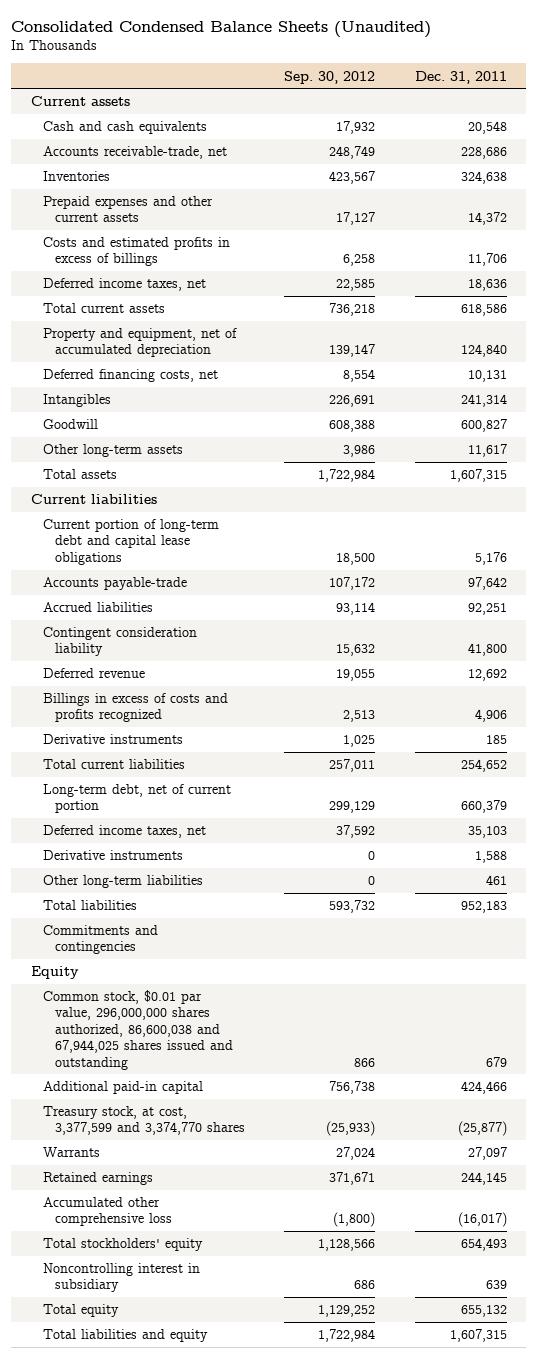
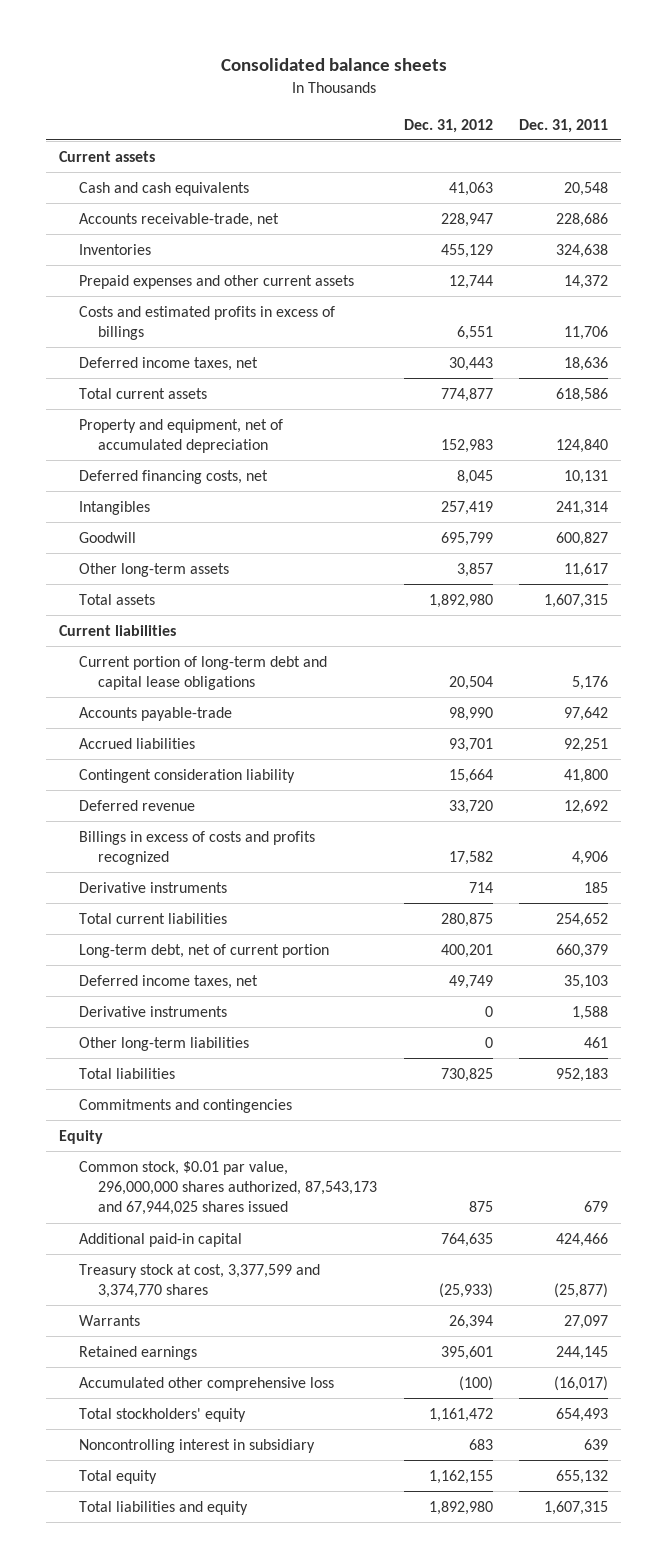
- Consolidated Condensed Balance Sheets (Unaudited)
+ Consolidated balance sheets
- | Sep. 30, 2012 | Dec. 31, 2011
+ | Dec. 31, 2012 | Dec. 31, 2011
- Common stock, $0.01 par value, 296,000,000 shares authorized, 86,600,038 and 67,944,025 shares issued and outstanding | 866 | 679
+ Common stock, $0.01 par value, 296,000,000 shares authorized, 87,543,173 and 67,944,025 shares issued | 875 | 679
- Treasury stock, at cost, 3,377,599 and 3,374,770 shares | (25,933) | (25,877)
+ Treasury stock at cost, 3,377,599 and 3,374,770 shares | (25,933) | (25,877)

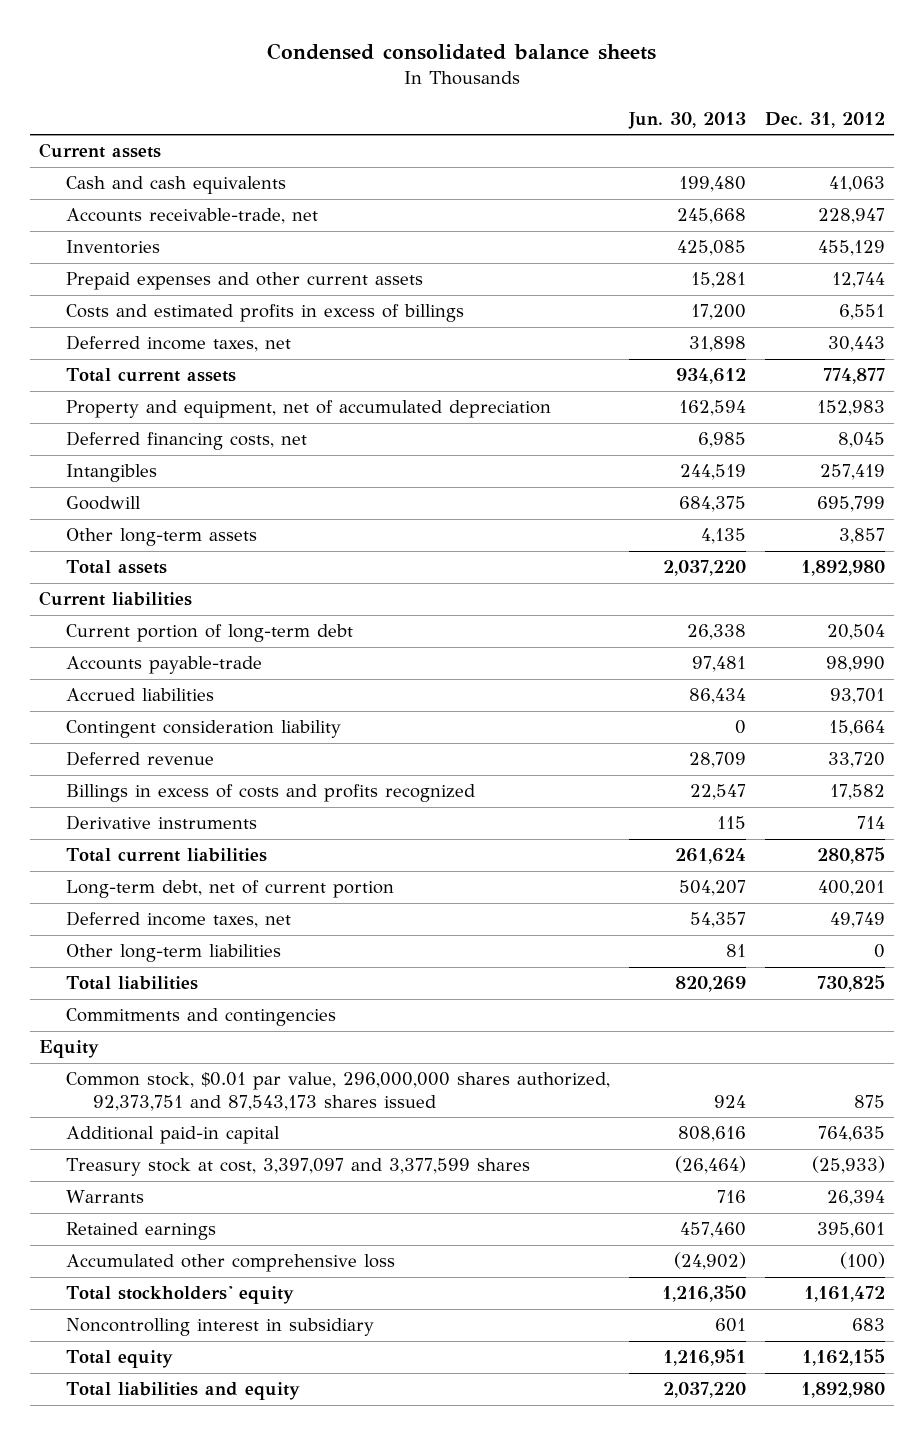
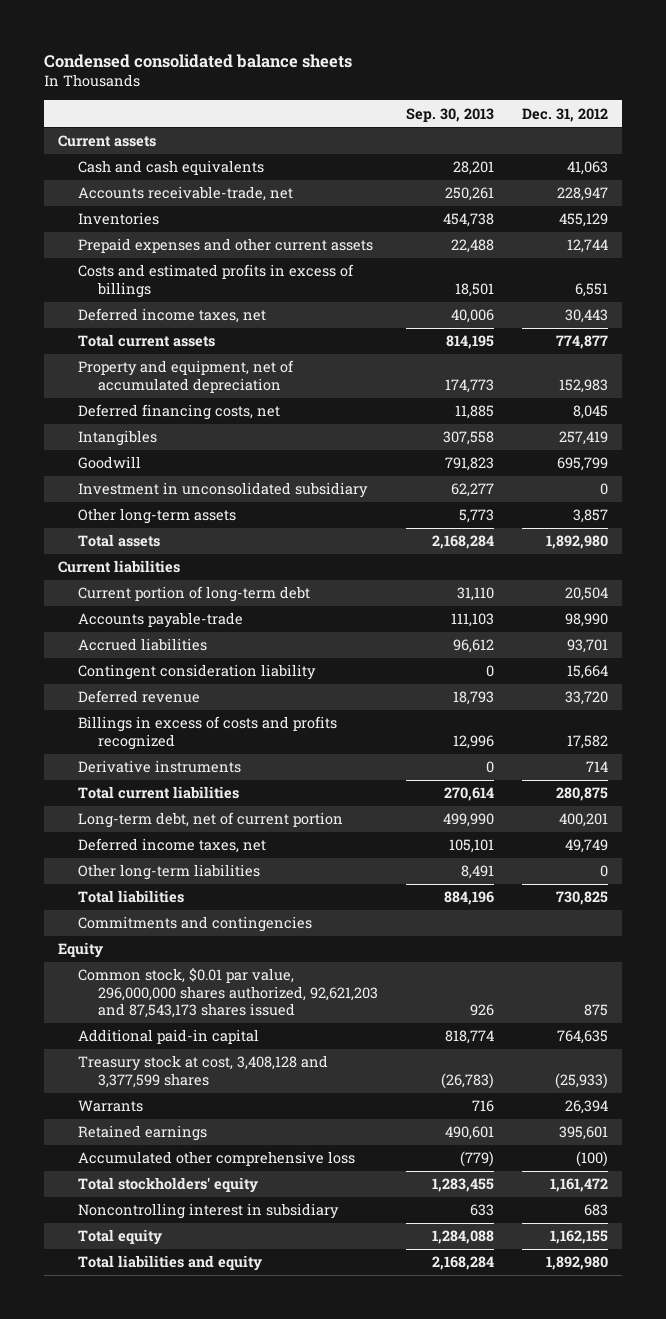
- | Jun. 30, 2013 | Dec. 31, 2012
+ | Sep. 30, 2013 | Dec. 31, 2012
+ Investment in unconsolidated subsidiary | 62,277 | 0
- Common stock, $0.01 par value, 296,000,000 shares authorized, 92,373,751 and 87,543,173 shares issued | 924 | 875
+ Common stock, $0.01 par value, 296,000,000 shares authorized, 92,621,203 and 87,543,173 shares issued | 926 | 875
- Treasury stock at cost, 3,397,097 and 3,377,599 shares | (26,464) | (25,933)
+ Treasury stock at cost, 3,408,128 and 3,377,599 shares | (26,783) | (25,933)

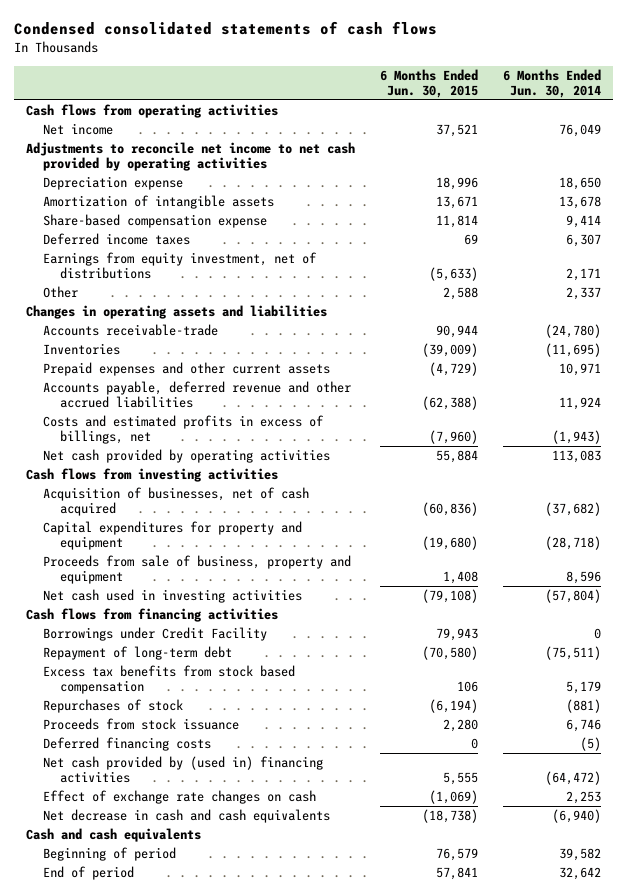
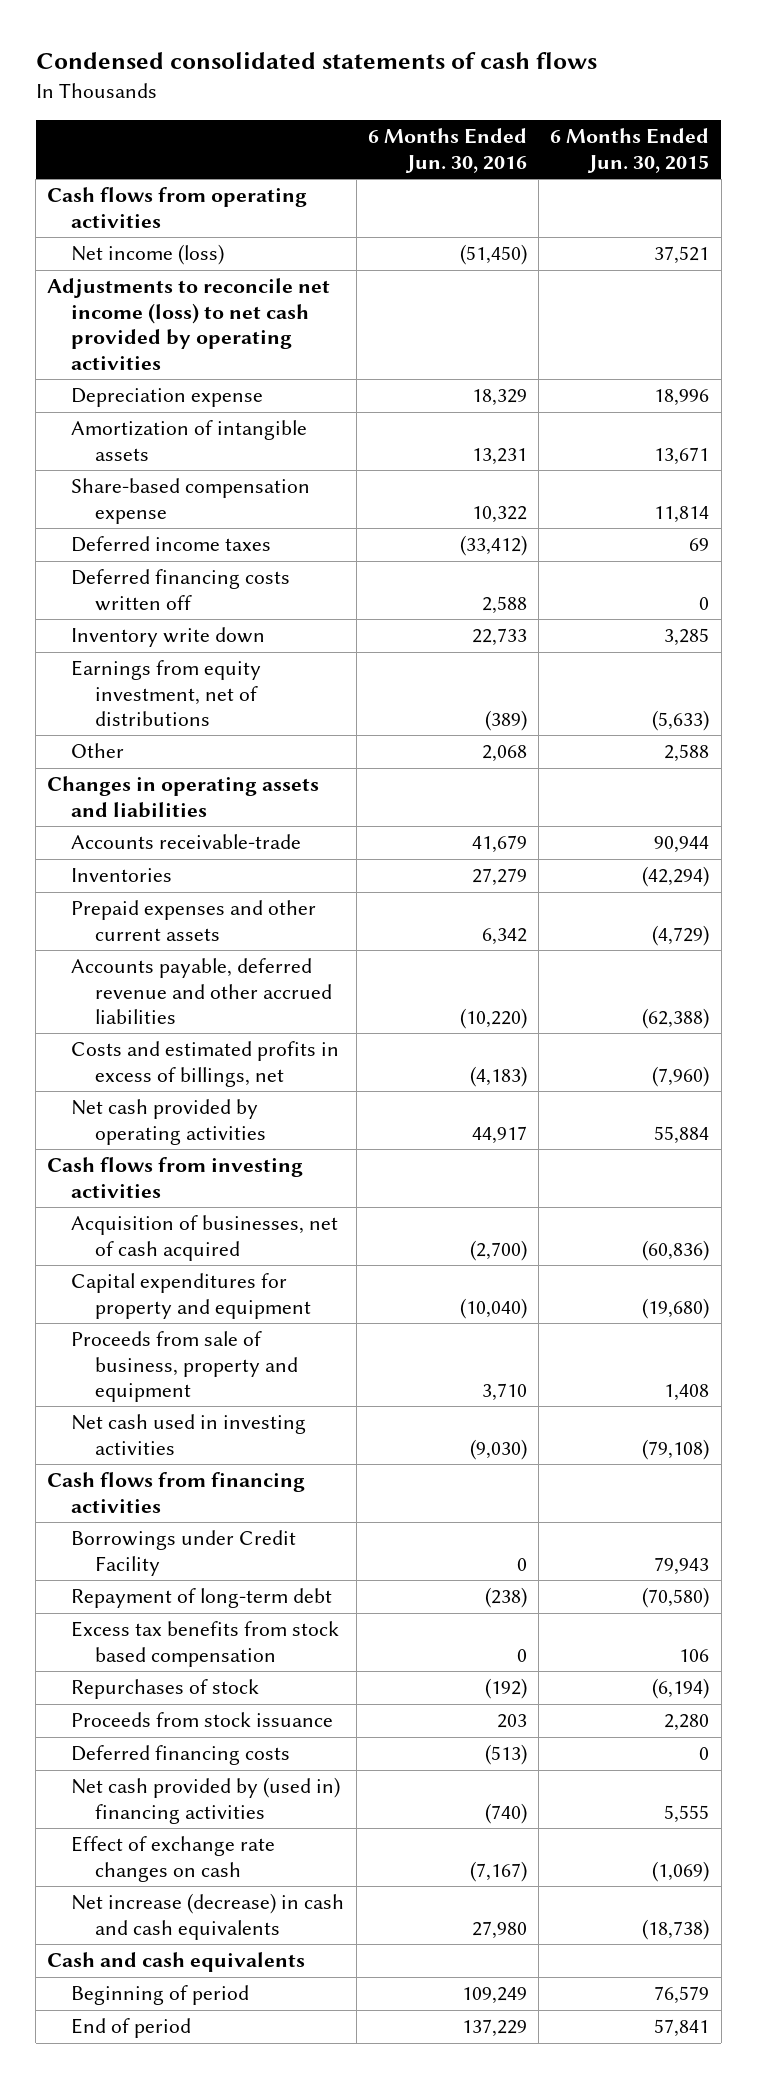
- | 6 Months Ended Jun. 30, 2015 | 6 Months Ended Jun. 30, 2014
+ | 6 Months Ended Jun. 30, 2016 | 6 Months Ended Jun. 30, 2015
- Net income | 37,521 | 76,049
- Adjustments to reconcile net income to net cash provided by operating activities
+ Net income (loss) | (51,450) | 37,521
+ Adjustments to reconcile net income (loss) to net cash provided by operating activities
+ Deferred financing costs written off | 2,588 | 0
+ Inventory write down | 22,733 | 3,285
- Inventories | (39,009) | (11,695)
+ Inventories | 27,279 | (42,294)
- Net decrease in cash and cash equivalents | (18,738) | (6,940)
+ Net increase (decrease) in cash and cash equivalents | 27,980 | (18,738)

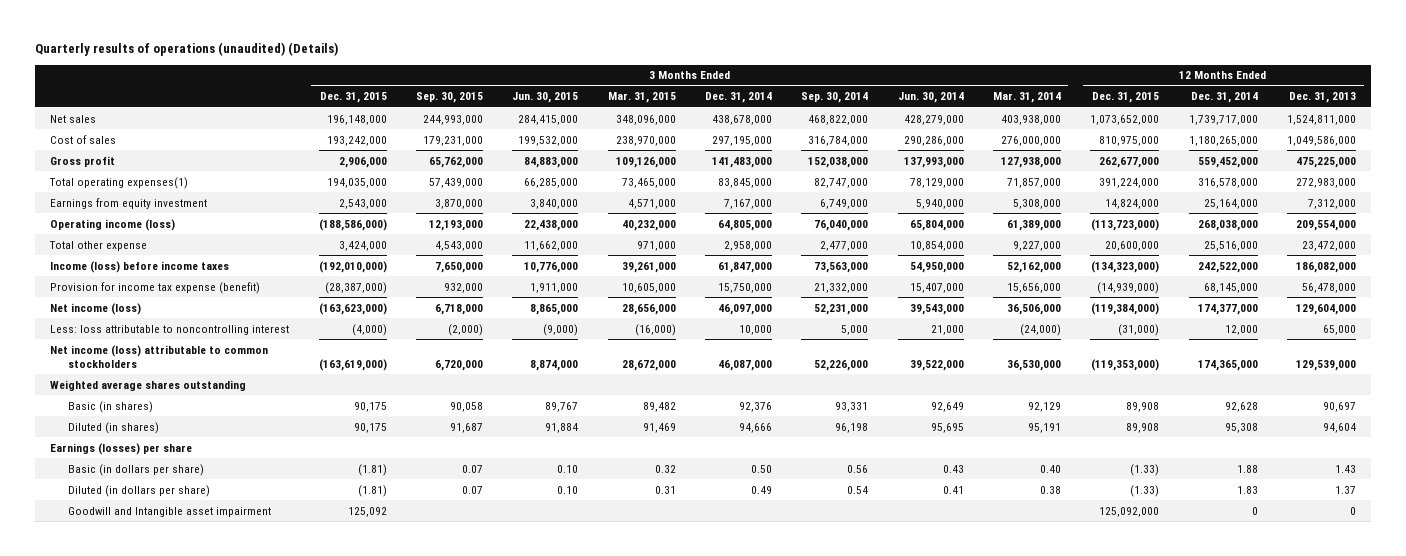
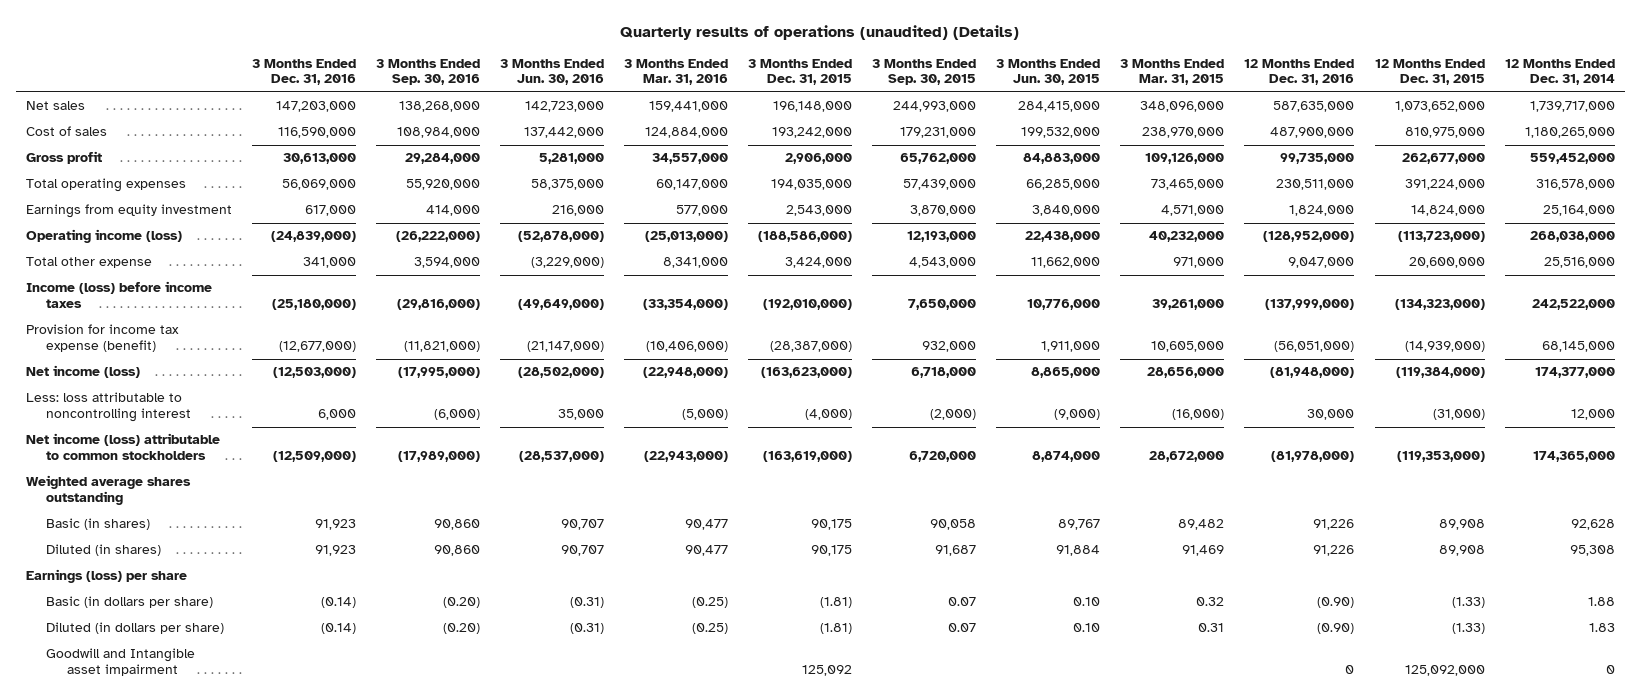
- | 3 Months Ended Dec. 31, 2015 | 3 Months Ended Sep. 30, 2015 | 3 Months Ended Jun. 30, 2015 | 3 Months Ended Mar. 31, 2015 | 3 Months Ended Dec. 31, 2014 | 3 Months Ended Sep. 30, 2014 | 3 Months Ended Jun. 30, 2014 | 3 Months Ended Mar. 31, 2014 | 12 Months Ended Dec. 31, 2015 | 12 Months Ended Dec. 31, 2014 | 12 Months Ended Dec. 31, 2013
+ | 3 Months Ended Dec. 31, 2016 | 3 Months Ended Sep. 30, 2016 | 3 Months Ended Jun. 30, 2016 | 3 Months Ended Mar. 31, 2016 | 3 Months Ended Dec. 31, 2015 | 3 Months Ended Sep. 30, 2015 | 3 Months Ended Jun. 30, 2015 | 3 Months Ended Mar. 31, 2015 | 12 Months Ended Dec. 31, 2016 | 12 Months Ended Dec. 31, 2015 | 12 Months Ended Dec. 31, 2014
- Total operating expenses(1) | 194,035,000 | 57,439,000 | 66,285,000 | 73,465,000 | 83,845,000 | 82,747,000 | 78,129,000 | 71,857,000 | 391,224,000 | 316,578,000 | 272,983,000
+ Total operating expenses | 56,069,000 | 55,920,000 | 58,375,000 | 60,147,000 | 194,035,000 | 57,439,000 | 66,285,000 | 73,465,000 | 230,511,000 | 391,224,000 | 316,578,000
- Earnings (losses) per share
+ Earnings (loss) per share

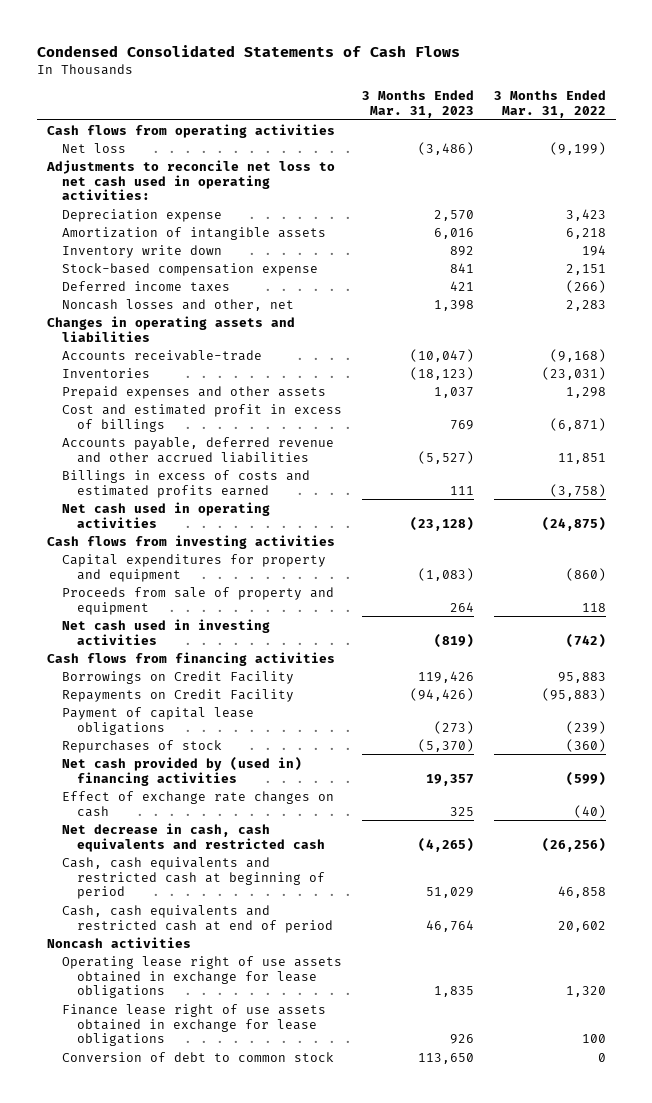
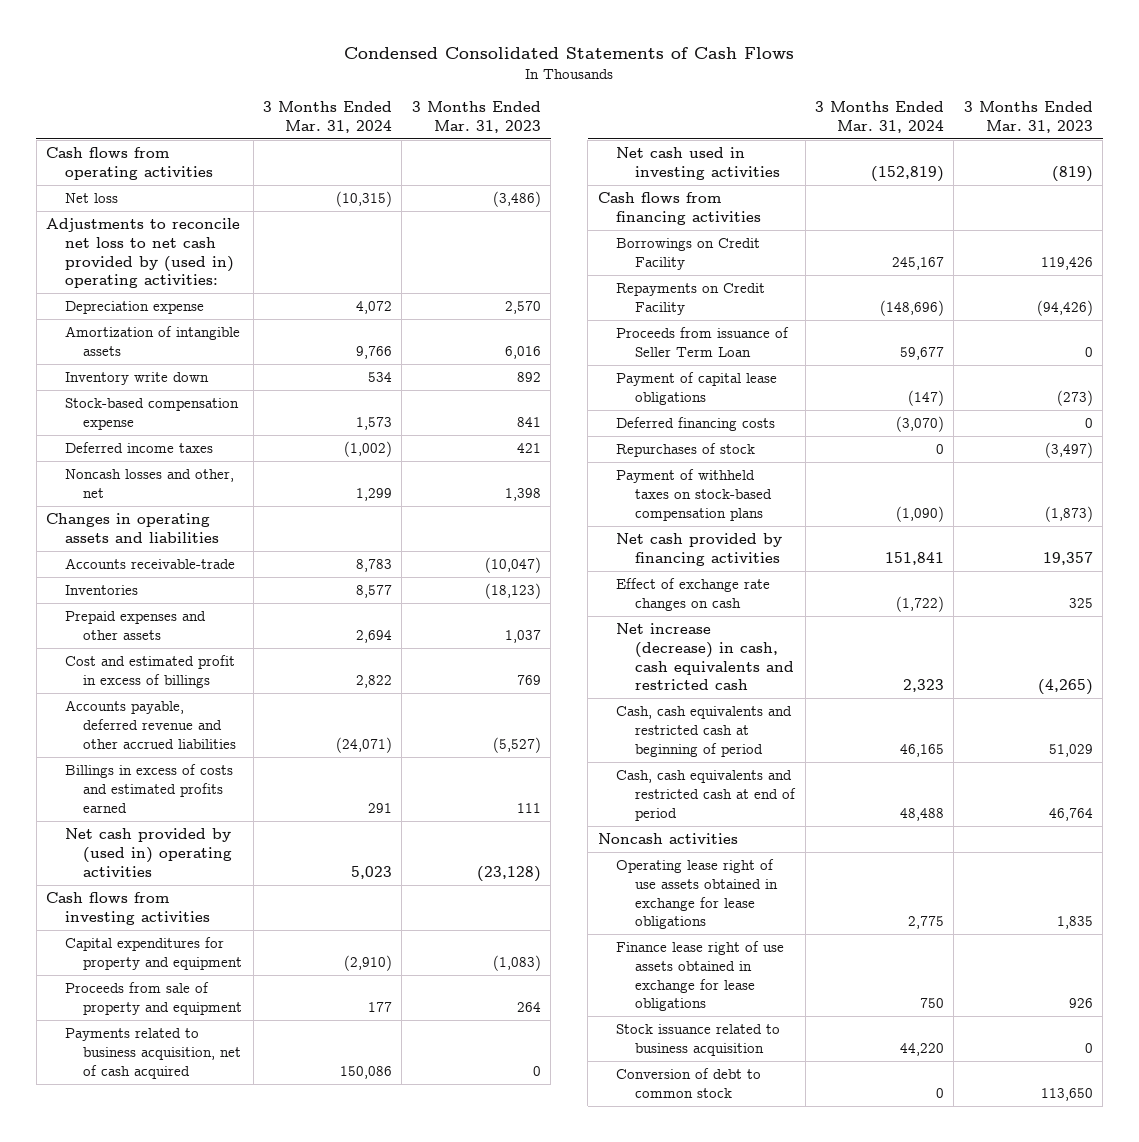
- | 3 Months Ended Mar. 31, 2023 | 3 Months Ended Mar. 31, 2022
+ | 3 Months Ended Mar. 31, 2024 | 3 Months Ended Mar. 31, 2023
- Adjustments to reconcile net loss to net cash used in operating activities:
+ Adjustments to reconcile net loss to net cash provided by (used in) operating activities:
- Net cash used in operating activities | (23,128) | (24,875)
+ Net cash provided by (used in) operating activities | 5,023 | (23,128)
+ Payments related to business acquisition, net of cash acquired | 150,086 | 0
+ Proceeds from issuance of Seller Term Loan | 59,677 | 0
- Repurchases of stock | (5,370) | (360)
- Net cash provided by (used in) financing activities | 19,357 | (599)
+ Deferred financing costs | (3,070) | 0
+ Repurchases of stock | 0 | (3,497)
+ Payment of withheld taxes on stock-based compensation plans | (1,090) | (1,873)
+ Net cash provided by financing activities | 151,841 | 19,357
- Net decrease in cash, cash equivalents and restricted cash | (4,265) | (26,256)
+ Net increase (decrease) in cash, cash equivalents and restricted cash | 2,323 | (4,265)
+ Stock issuance related to business acquisition | 44,220 | 0

